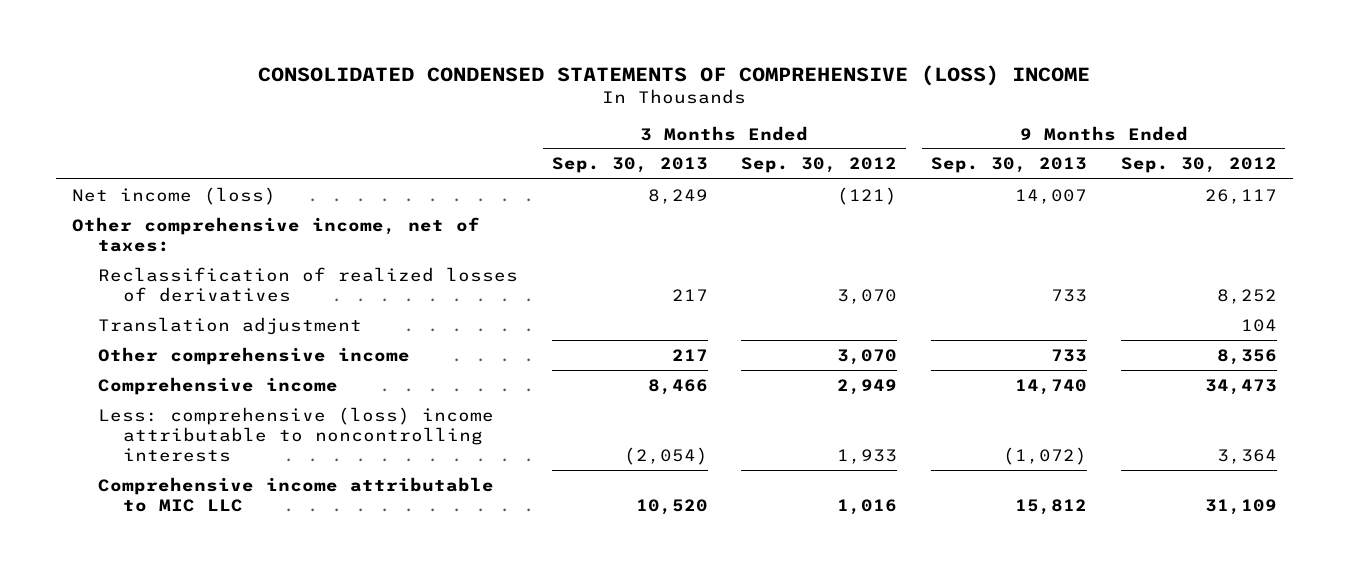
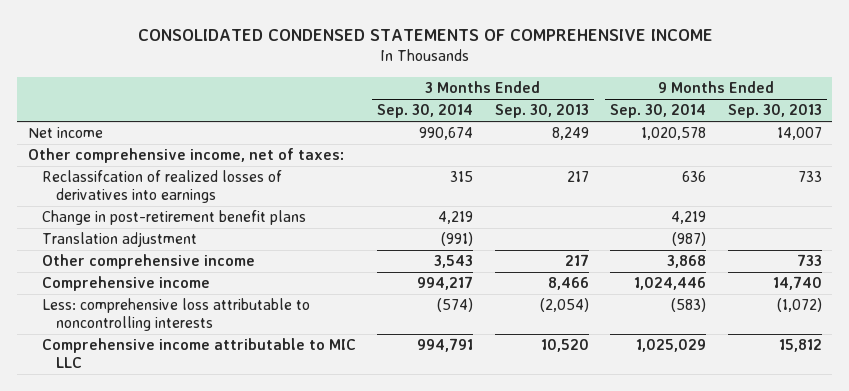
- CONSOLIDATED CONDENSED STATEMENTS OF COMPREHENSIVE (LOSS) INCOME
+ CONSOLIDATED CONDENSED STATEMENTS OF COMPREHENSIVE INCOME
- | 3 Months Ended Sep. 30, 2013 | 3 Months Ended Sep. 30, 2012 | 9 Months Ended Sep. 30, 2013 | 9 Months Ended Sep. 30, 2012
+ | 3 Months Ended Sep. 30, 2014 | 3 Months Ended Sep. 30, 2013 | 9 Months Ended Sep. 30, 2014 | 9 Months Ended Sep. 30, 2013
- Net income (loss) | 8,249 | (121) | 14,007 | 26,117
+ Net income | 990,674 | 8,249 | 1,020,578 | 14,007
- Reclassification of realized losses of derivatives | 217 | 3,070 | 733 | 8,252
+ Reclassifcation of realized losses of derivatives into earnings | 315 | 217 | 636 | 733
+ Change in post-retirement benefit plans | 4,219 | | 4,219 |
- Less: comprehensive (loss) income attributable to noncontrolling interests | (2,054) | 1,933 | (1,072) | 3,364
+ Less: comprehensive loss attributable to noncontrolling interests | (574) | (2,054) | (583) | (1,072)

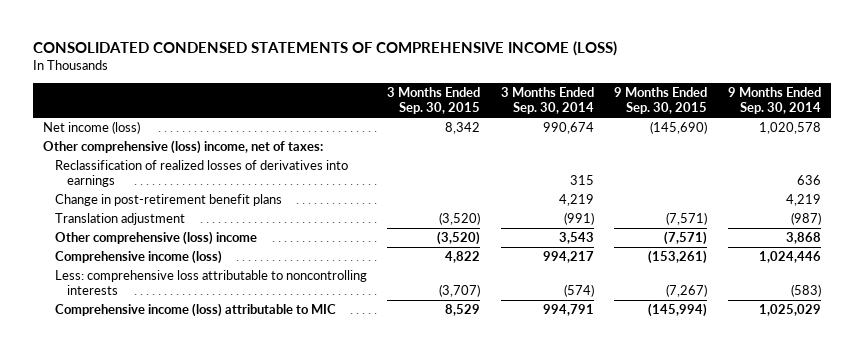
- CONSOLIDATED CONDENSED STATEMENTS OF COMPREHENSIVE INCOME
+ CONSOLIDATED CONDENSED STATEMENTS OF COMPREHENSIVE INCOME (LOSS)
- | 3 Months Ended Sep. 30, 2014 | 3 Months Ended Sep. 30, 2013 | 9 Months Ended Sep. 30, 2014 | 9 Months Ended Sep. 30, 2013
+ | 3 Months Ended Sep. 30, 2015 | 3 Months Ended Sep. 30, 2014 | 9 Months Ended Sep. 30, 2015 | 9 Months Ended Sep. 30, 2014
- Net income | 990,674 | 8,249 | 1,020,578 | 14,007
- Other comprehensive income, net of taxes:
- Reclassifcation of realized losses of derivatives into earnings | 315 | 217 | 636 | 733
+ Net income (loss) | 8,342 | 990,674 | (145,690) | 1,020,578
+ Other comprehensive (loss) income, net of taxes:
+ Reclassification of realized losses of derivatives into earnings | | 315 | | 636
- Other comprehensive income | 3,543 | 217 | 3,868 | 733
- Comprehensive income | 994,217 | 8,466 | 1,024,446 | 14,740
+ Other comprehensive (loss) income | (3,520) | 3,543 | (7,571) | 3,868
+ Comprehensive income (loss) | 4,822 | 994,217 | (153,261) | 1,024,446
- Comprehensive income attributable to MIC LLC | 994,791 | 10,520 | 1,025,029 | 15,812
+ Comprehensive income (loss) attributable to MIC | 8,529 | 994,791 | (145,994) | 1,025,029

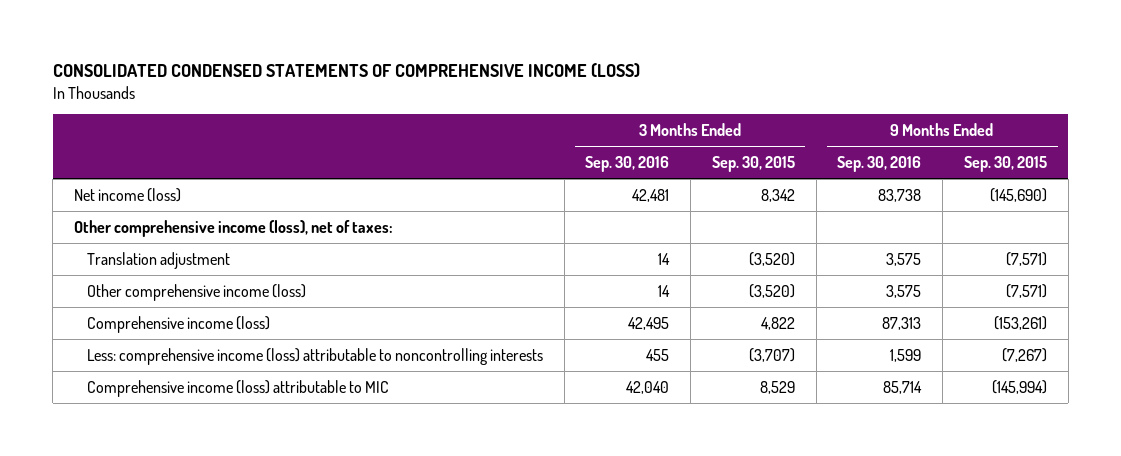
- | 3 Months Ended Sep. 30, 2015 | 3 Months Ended Sep. 30, 2014 | 9 Months Ended Sep. 30, 2015 | 9 Months Ended Sep. 30, 2014
+ | 3 Months Ended Sep. 30, 2016 | 3 Months Ended Sep. 30, 2015 | 9 Months Ended Sep. 30, 2016 | 9 Months Ended Sep. 30, 2015
- Other comprehensive (loss) income, net of taxes:
- Reclassification of realized losses of derivatives into earnings | | 315 | | 636
- Change in post-retirement benefit plans | | 4,219 | | 4,219
+ Other comprehensive income (loss), net of taxes:
- Other comprehensive (loss) income | (3,520) | 3,543 | (7,571) | 3,868
+ Other comprehensive income (loss) | 14 | (3,520) | 3,575 | (7,571)
- Less: comprehensive loss attributable to noncontrolling interests | (3,707) | (574) | (7,267) | (583)
+ Less: comprehensive income (loss) attributable to noncontrolling interests | 455 | (3,707) | 1,599 | (7,267)

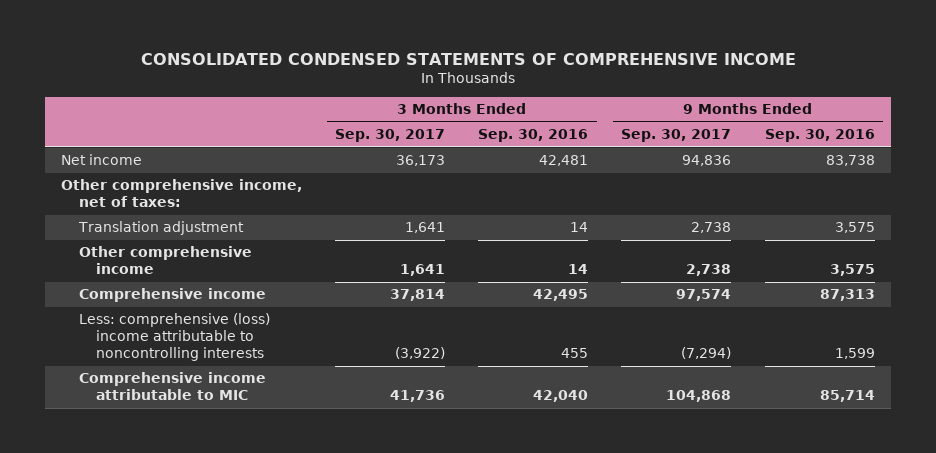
- CONSOLIDATED CONDENSED STATEMENTS OF COMPREHENSIVE INCOME (LOSS)
+ CONSOLIDATED CONDENSED STATEMENTS OF COMPREHENSIVE INCOME
- | 3 Months Ended Sep. 30, 2016 | 3 Months Ended Sep. 30, 2015 | 9 Months Ended Sep. 30, 2016 | 9 Months Ended Sep. 30, 2015
+ | 3 Months Ended Sep. 30, 2017 | 3 Months Ended Sep. 30, 2016 | 9 Months Ended Sep. 30, 2017 | 9 Months Ended Sep. 30, 2016
- Net income (loss) | 42,481 | 8,342 | 83,738 | (145,690)
- Other comprehensive income (loss), net of taxes:
+ Net income | 36,173 | 42,481 | 94,836 | 83,738
+ Other comprehensive income, net of taxes:
- Other comprehensive income (loss) | 14 | (3,520) | 3,575 | (7,571)
- Comprehensive income (loss) | 42,495 | 4,822 | 87,313 | (153,261)
- Less: comprehensive income (loss) attributable to noncontrolling interests | 455 | (3,707) | 1,599 | (7,267)
- Comprehensive income (loss) attributable to MIC | 42,040 | 8,529 | 85,714 | (145,994)
+ Other comprehensive income | 1,641 | 14 | 2,738 | 3,575
+ Comprehensive income | 37,814 | 42,495 | 97,574 | 87,313
+ Less: comprehensive (loss) income attributable to noncontrolling interests | (3,922) | 455 | (7,294) | 1,599
+ Comprehensive income attributable to MIC | 41,736 | 42,040 | 104,868 | 85,714

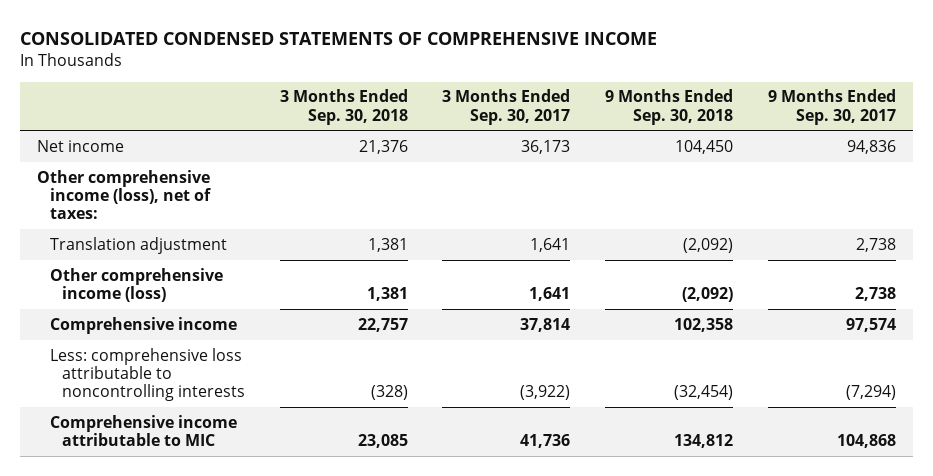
- | 3 Months Ended Sep. 30, 2017 | 3 Months Ended Sep. 30, 2016 | 9 Months Ended Sep. 30, 2017 | 9 Months Ended Sep. 30, 2016
+ | 3 Months Ended Sep. 30, 2018 | 3 Months Ended Sep. 30, 2017 | 9 Months Ended Sep. 30, 2018 | 9 Months Ended Sep. 30, 2017
- Other comprehensive income, net of taxes:
+ Other comprehensive income (loss), net of taxes:
- Other comprehensive income | 1,641 | 14 | 2,738 | 3,575
+ Other comprehensive income (loss) | 1,381 | 1,641 | (2,092) | 2,738
- Less: comprehensive (loss) income attributable to noncontrolling interests | (3,922) | 455 | (7,294) | 1,599
+ Less: comprehensive loss attributable to noncontrolling interests | (328) | (3,922) | (32,454) | (7,294)

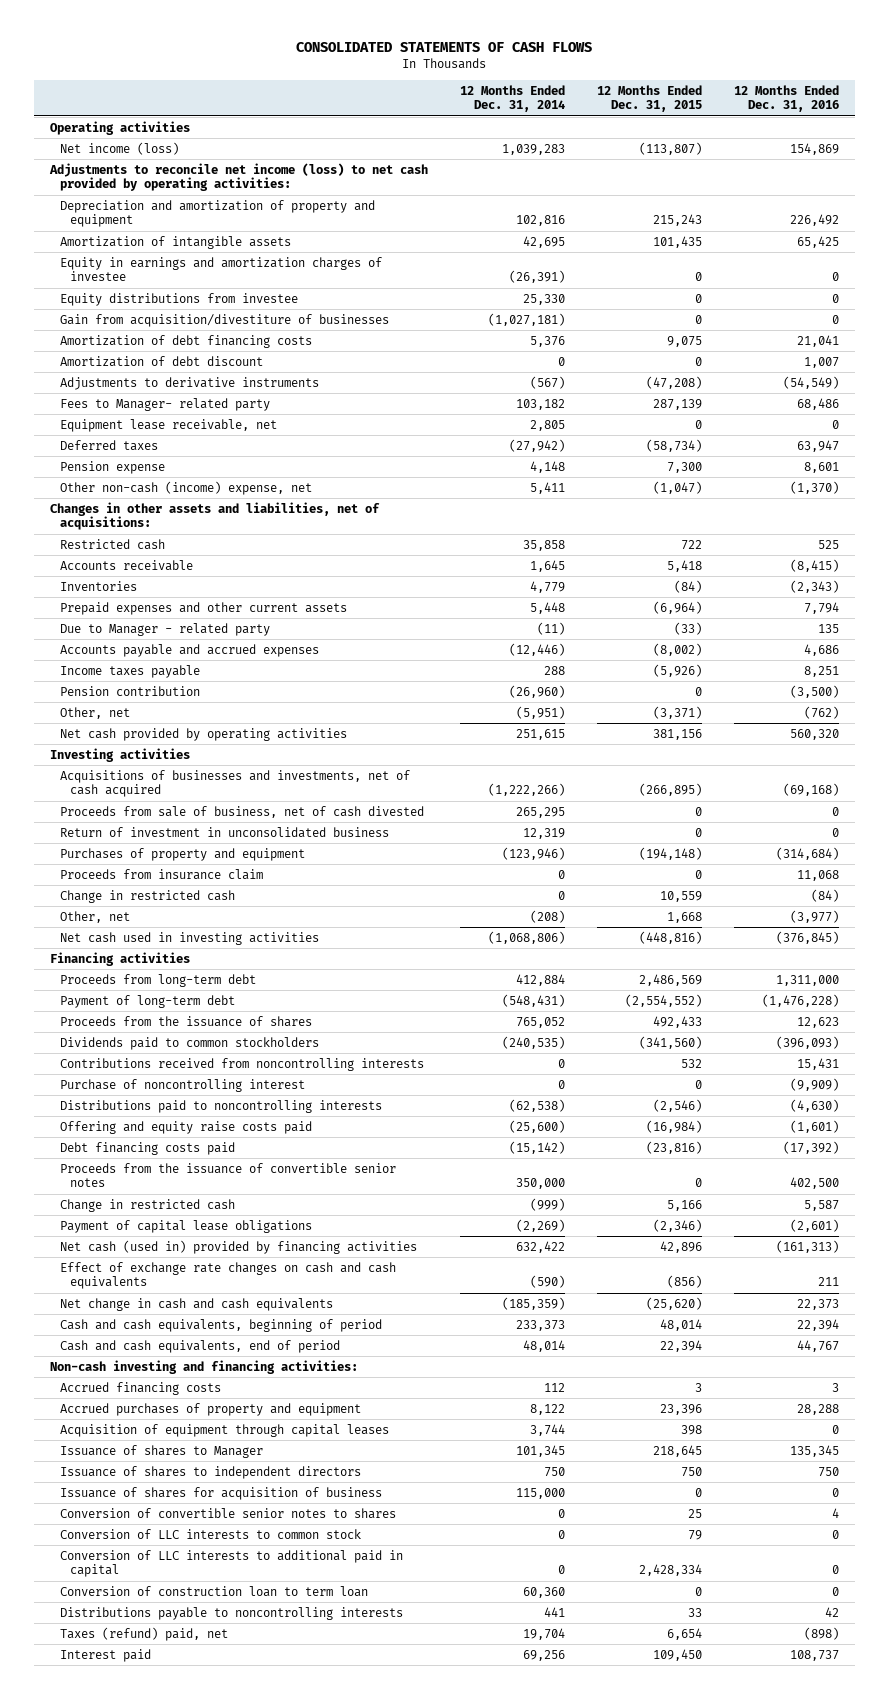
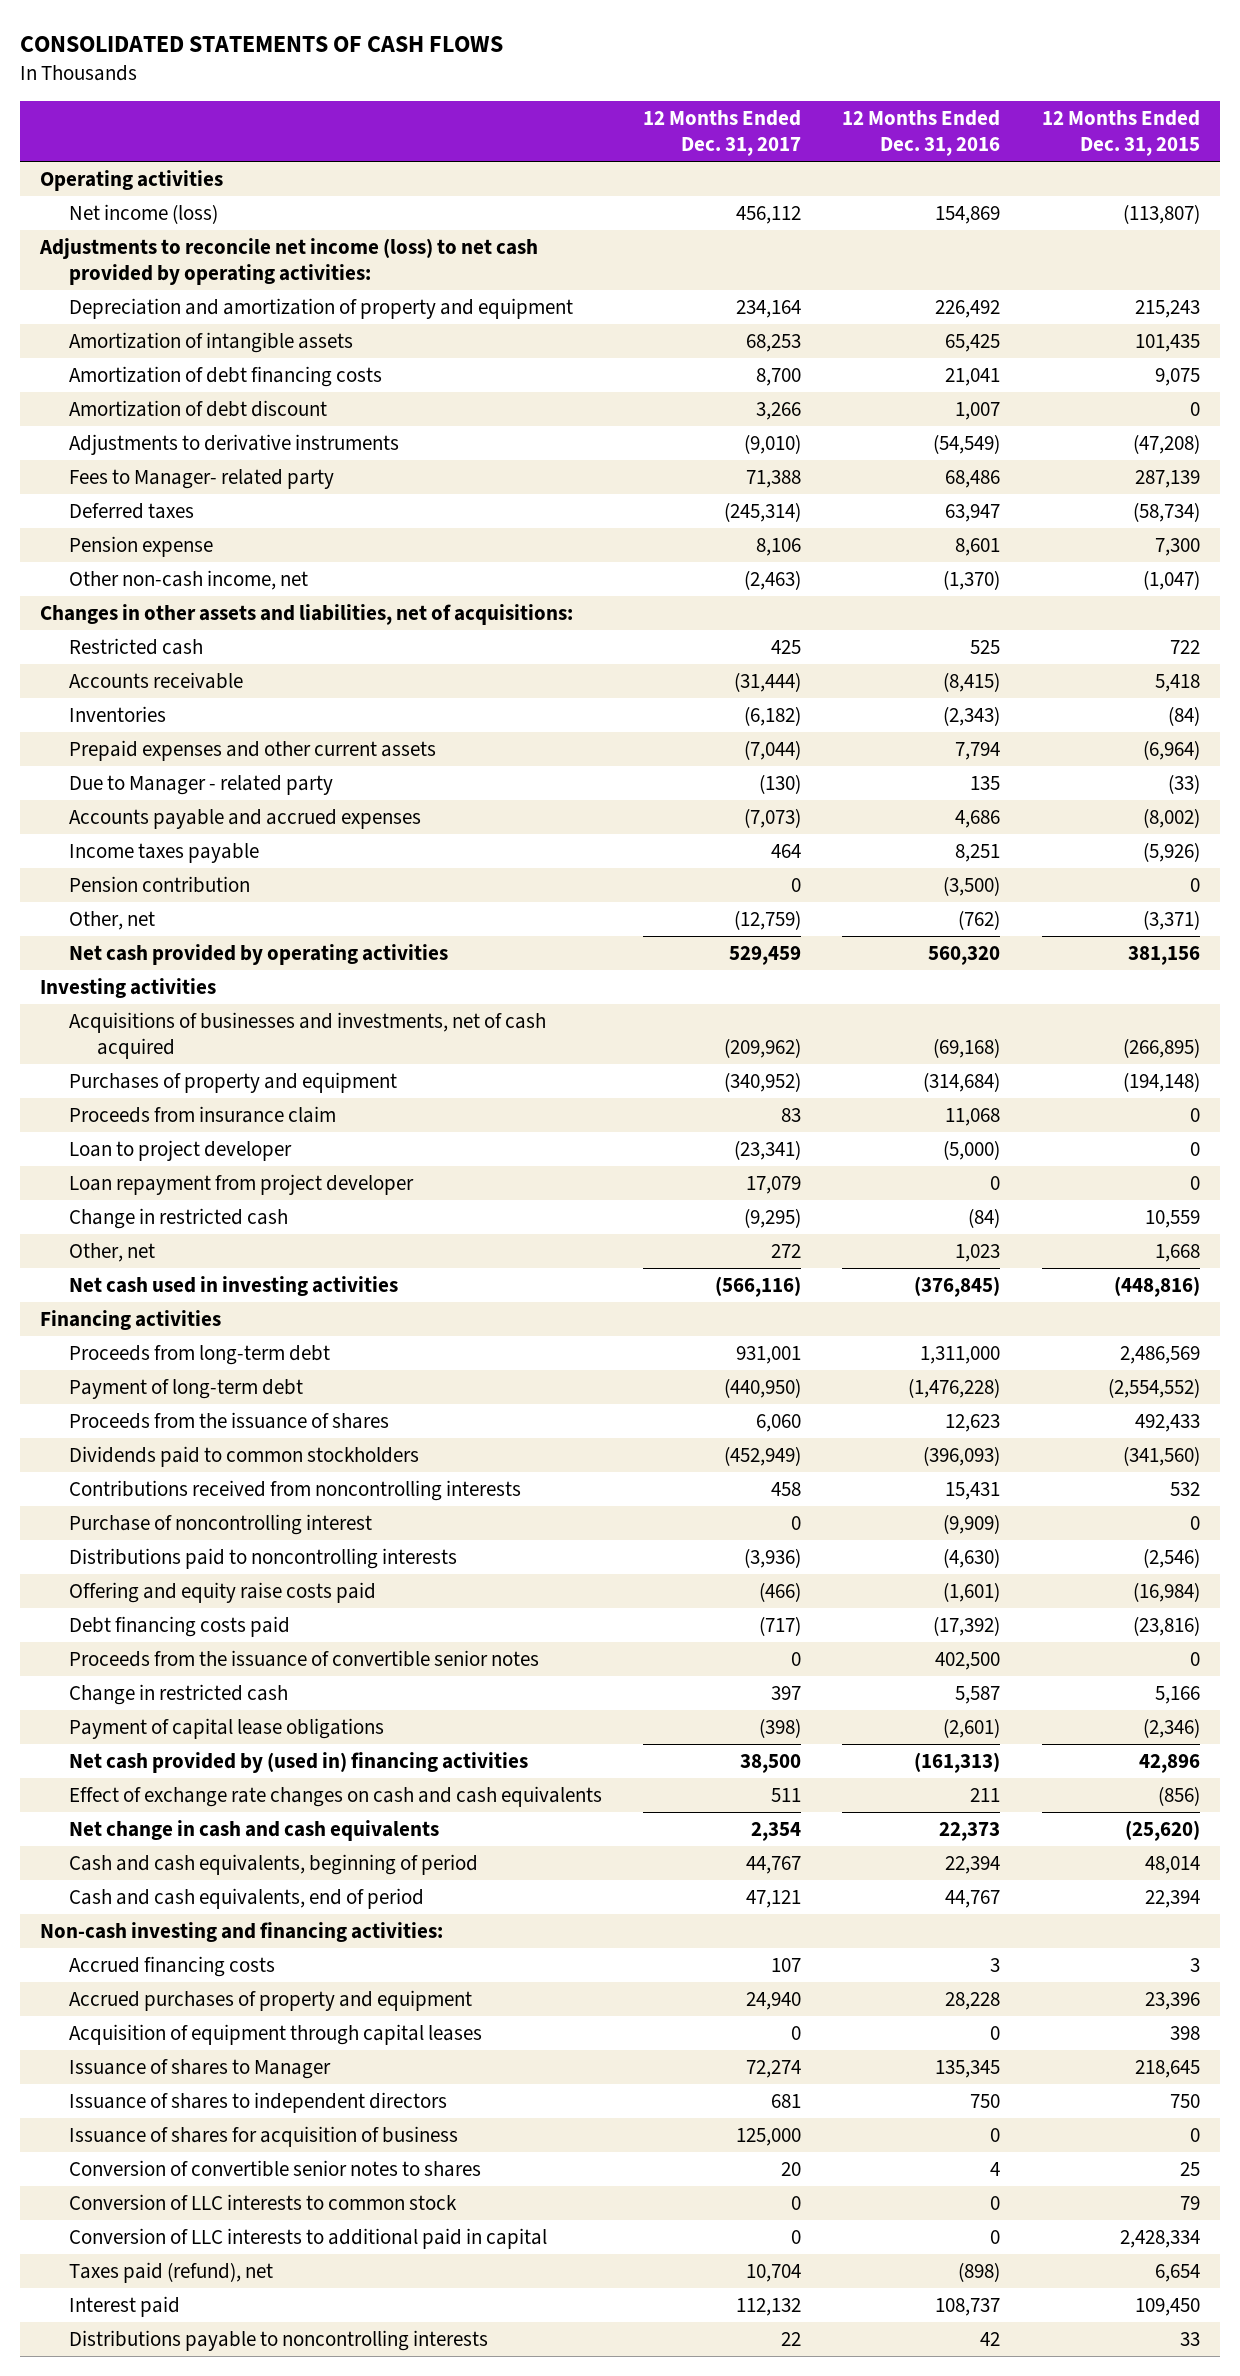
- | 12 Months Ended Dec. 31, 2014 | 12 Months Ended Dec. 31, 2015 | 12 Months Ended Dec. 31, 2016
+ | 12 Months Ended Dec. 31, 2017 | 12 Months Ended Dec. 31, 2016 | 12 Months Ended Dec. 31, 2015
- Equity in earnings and amortization charges of investee | (26,391) | 0 | 0
- Equity distributions from investee | 25,330 | 0 | 0
- Gain from acquisition/divestiture of businesses | (1,027,181) | 0 | 0
- Equipment lease receivable, net | 2,805 | 0 | 0
- Other non-cash (income) expense, net | 5,411 | (1,047) | (1,370)
+ Other non-cash income, net | (2,463) | (1,370) | (1,047)
- Proceeds from sale of business, net of cash divested | 265,295 | 0 | 0
- Return of investment in unconsolidated business | 12,319 | 0 | 0
+ Loan to project developer | (23,341) | (5,000) | 0
+ Loan repayment from project developer | 17,079 | 0 | 0
- Other, net | (208) | 1,668 | (3,977)
+ Other, net | 272 | 1,023 | 1,668
- Net cash (used in) provided by financing activities | 632,422 | 42,896 | (161,313)
+ Net cash provided by (used in) financing activities | 38,500 | (161,313) | 42,896
- Accrued purchases of property and equipment | 8,122 | 23,396 | 28,288
+ Accrued purchases of property and equipment | 24,940 | 28,228 | 23,396
- Conversion of construction loan to term loan | 60,360 | 0 | 0
- Taxes (refund) paid, net | 19,704 | 6,654 | (898)
+ Taxes paid (refund), net | 10,704 | (898) | 6,654
moved down: Distributions payable to noncontrolling interests | 22 | 42 | 33

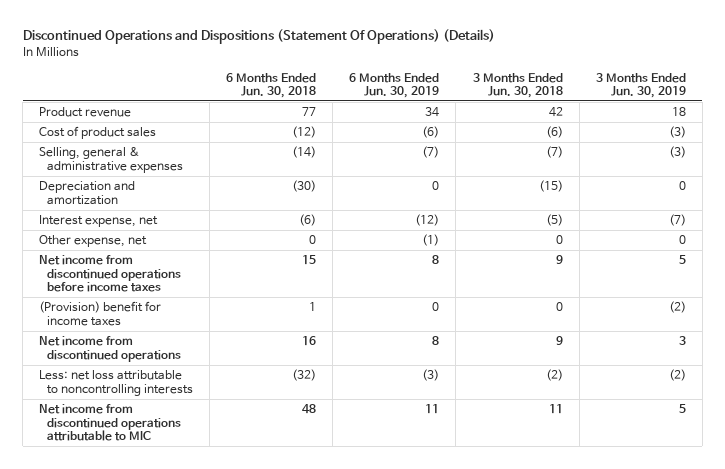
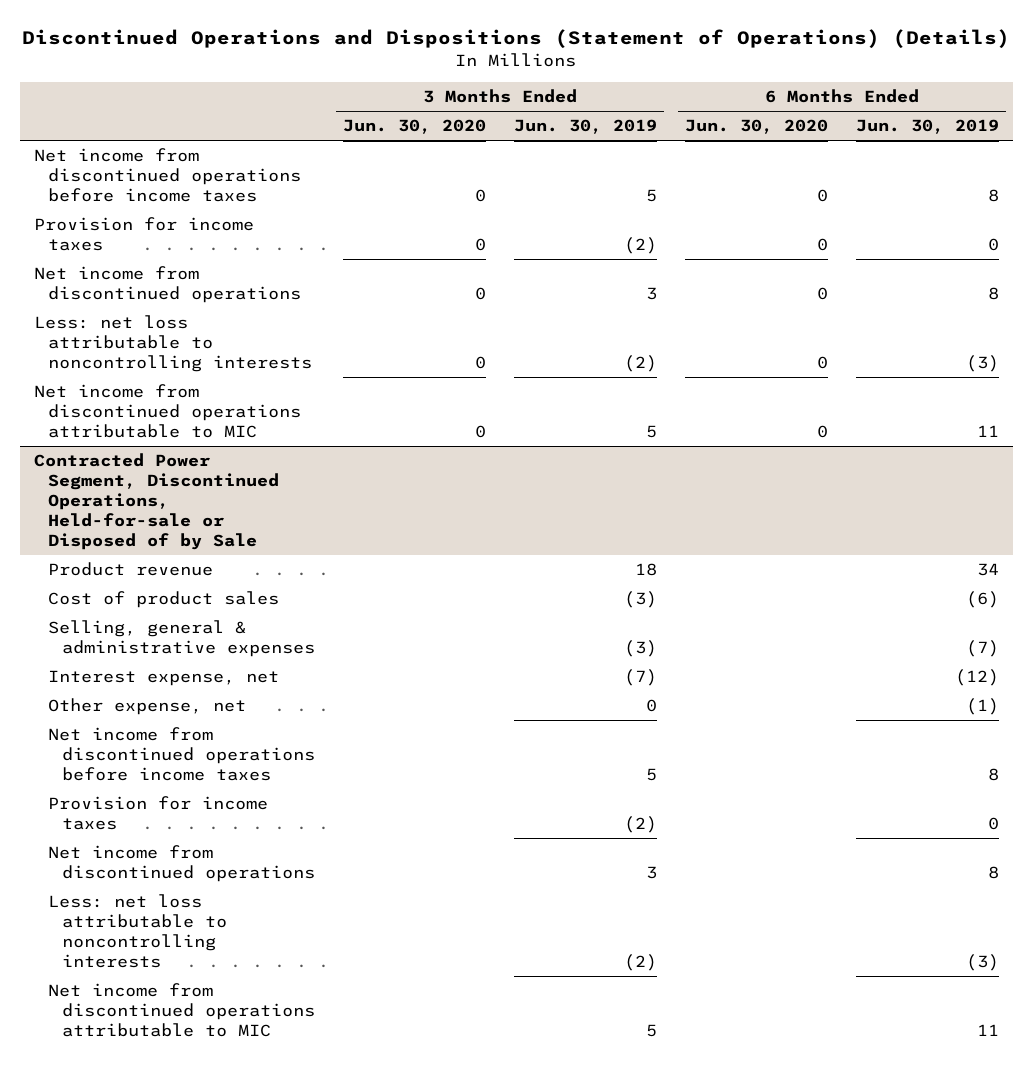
- Discontinued Operations and Dispositions (Statement Of Operations) (Details)
+ Discontinued Operations and Dispositions (Statement of Operations) (Details)
- | 6 Months Ended Jun. 30, 2018 | 6 Months Ended Jun. 30, 2019 | 3 Months Ended Jun. 30, 2018 | 3 Months Ended Jun. 30, 2019
+ | 3 Months Ended Jun. 30, 2020 | 3 Months Ended Jun. 30, 2019 | 6 Months Ended Jun. 30, 2020 | 6 Months Ended Jun. 30, 2019
+ Net income from discontinued operations before income taxes | 0 | 5 | 0 | 8
+ Provision for income taxes | 0 | (2) | 0 | 0
+ Net income from discontinued operations | 0 | 3 | 0 | 8
+ Less: net loss attributable to noncontrolling interests | 0 | (2) | 0 | (3)
+ Net income from discontinued operations attributable to MIC | 0 | 5 | 0 | 11
+ Contracted Power Segment, Discontinued Operations, Held-for-sale or Disposed of by Sale
- Depreciation and amortization | (30) | 0 | (15) | 0
- (Provision) benefit for income taxes | 1 | 0 | 0 | (2)
+ Provision for income taxes | | (2) | | 0

